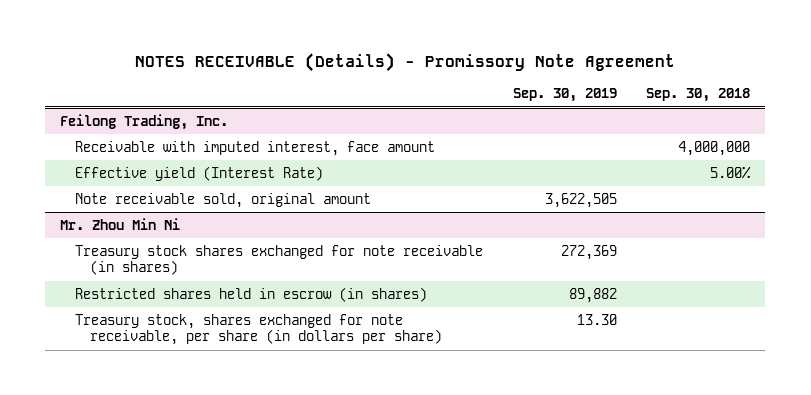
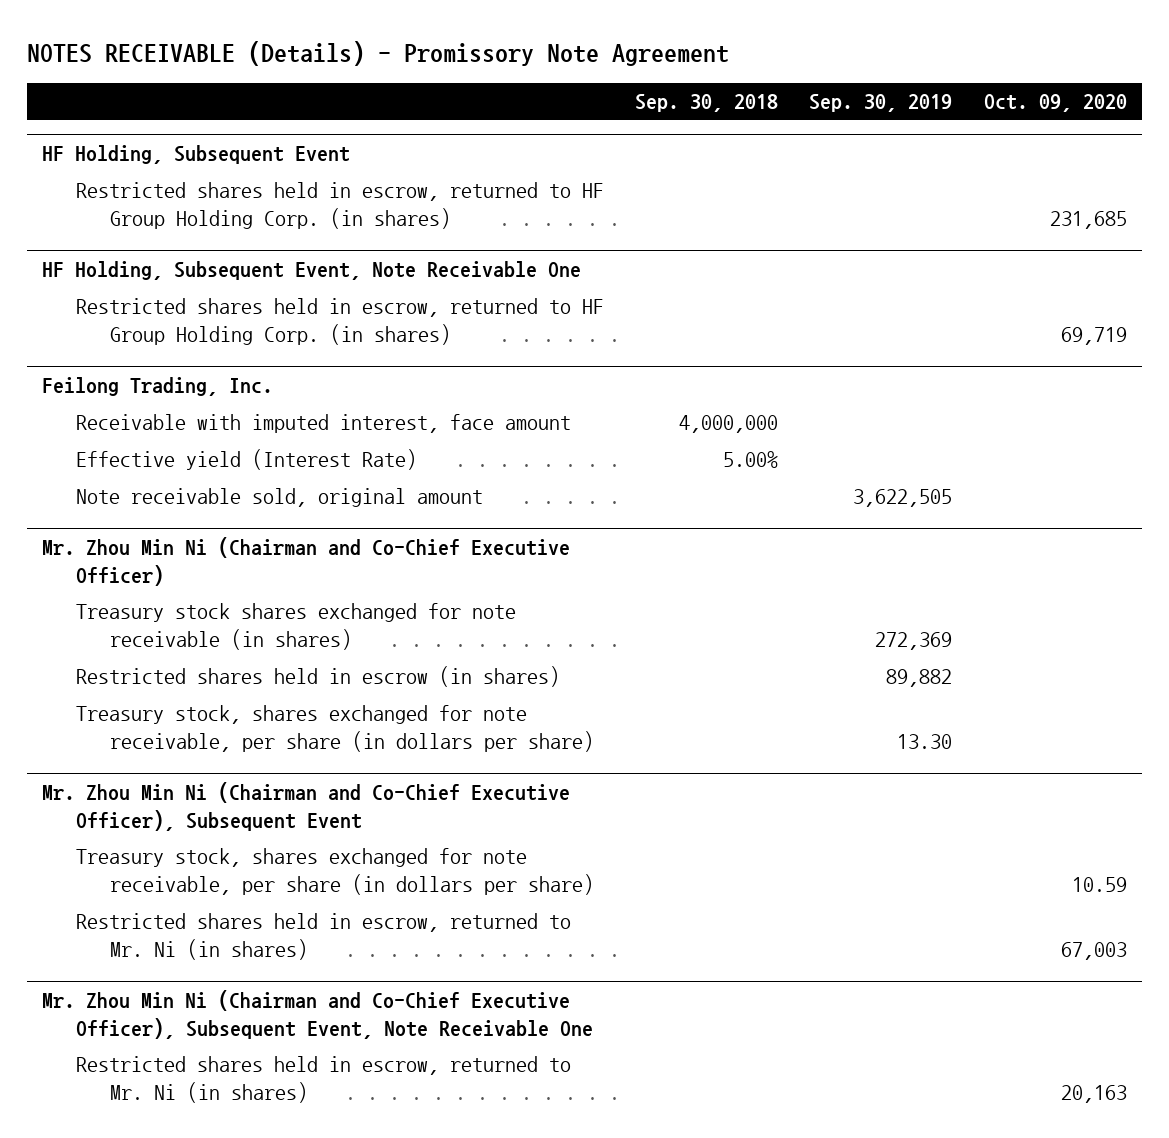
- | Sep. 30, 2019 | Sep. 30, 2018
+ | Sep. 30, 2018 | Sep. 30, 2019 | Oct. 09, 2020
+ HF Holding, Subsequent Event
+ Restricted shares held in escrow, returned to HF Group Holding Corp. (in shares) | | | 231,685
+ HF Holding, Subsequent Event, Note Receivable One
+ Restricted shares held in escrow, returned to HF Group Holding Corp. (in shares) | | | 69,719
- Mr. Zhou Min Ni
+ Mr. Zhou Min Ni (Chairman and Co-Chief Executive Officer)
+ Mr. Zhou Min Ni (Chairman and Co-Chief Executive Officer), Subsequent Event
+ Treasury stock, shares exchanged for note receivable, per share (in dollars per share) | | | 10.59
+ Restricted shares held in escrow, returned to Mr. Ni (in shares) | | | 67,003
+ Mr. Zhou Min Ni (Chairman and Co-Chief Executive Officer), Subsequent Event, Note Receivable One
+ Restricted shares held in escrow, returned to Mr. Ni (in shares) | | | 20,163

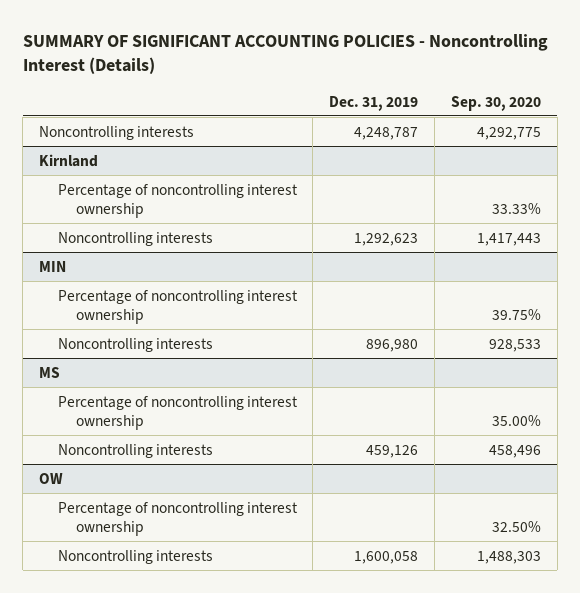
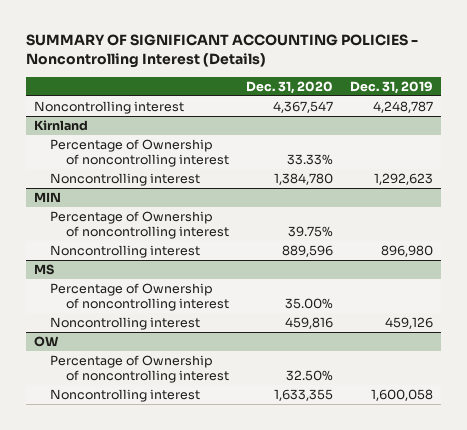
- | Dec. 31, 2019 | Sep. 30, 2020
+ | Dec. 31, 2020 | Dec. 31, 2019
- Noncontrolling interests | 4,248,787 | 4,292,775
+ Noncontrolling interest | 4,367,547 | 4,248,787
@ Kirnland
- Percentage of noncontrolling interest ownership | | 33.33%
- Noncontrolling interests | 1,292,623 | 1,417,443
+ Percentage of Ownership of noncontrolling interest | 33.33% |
+ Noncontrolling interest | 1,384,780 | 1,292,623
@ MIN
- Percentage of noncontrolling interest ownership | | 39.75%
- Noncontrolling interests | 896,980 | 928,533
+ Percentage of Ownership of noncontrolling interest | 39.75% |
+ Noncontrolling interest | 889,596 | 896,980
@ MS
- Percentage of noncontrolling interest ownership | | 35.00%
- Noncontrolling interests | 459,126 | 458,496
+ Percentage of Ownership of noncontrolling interest | 35.00% |
+ Noncontrolling interest | 459,816 | 459,126
@ OW
- Percentage of noncontrolling interest ownership | | 32.50%
- Noncontrolling interests | 1,600,058 | 1,488,303
+ Percentage of Ownership of noncontrolling interest | 32.50% |
+ Noncontrolling interest | 1,633,355 | 1,600,058

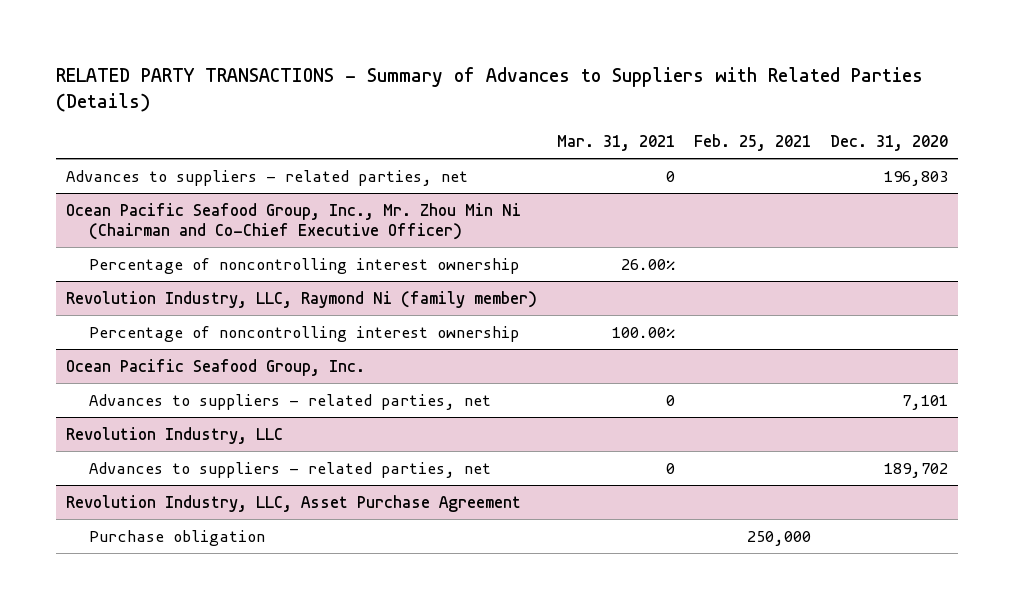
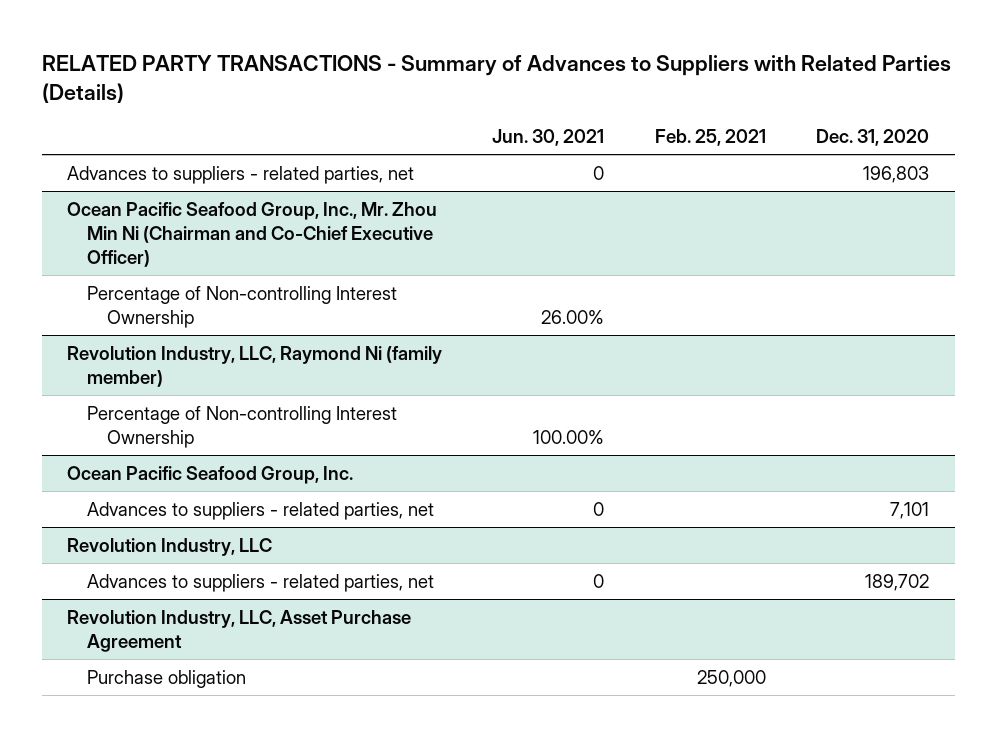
- | Mar. 31, 2021 | Feb. 25, 2021 | Dec. 31, 2020
+ | Jun. 30, 2021 | Feb. 25, 2021 | Dec. 31, 2020
@ Ocean Pacific Seafood Group, Inc., Mr. Zhou Min Ni (Chairman and Co-Chief Executive Officer)
- Percentage of noncontrolling interest ownership | 26.00% | |
+ Percentage of Non-controlling Interest Ownership | 26.00% | |
@ Revolution Industry, LLC, Raymond Ni (family member)
- Percentage of noncontrolling interest ownership | 100.00% | |
+ Percentage of Non-controlling Interest Ownership | 100.00% | |

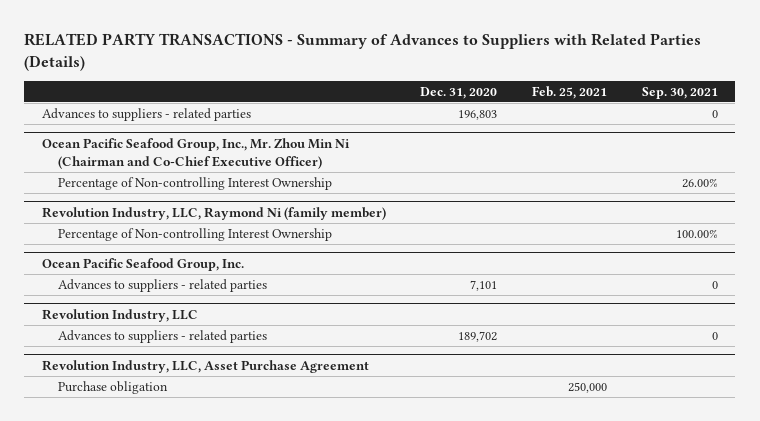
- | Jun. 30, 2021 | Feb. 25, 2021 | Dec. 31, 2020
+ | Dec. 31, 2020 | Feb. 25, 2021 | Sep. 30, 2021
- Advances to suppliers - related parties, net | 0 | | 196,803
+ Advances to suppliers - related parties | 196,803 | | 0
@ Ocean Pacific Seafood Group, Inc.
- Advances to suppliers - related parties, net | 0 | | 7,101
+ Advances to suppliers - related parties | 7,101 | | 0
@ Revolution Industry, LLC
- Advances to suppliers - related parties, net | 0 | | 189,702
+ Advances to suppliers - related parties | 189,702 | | 0

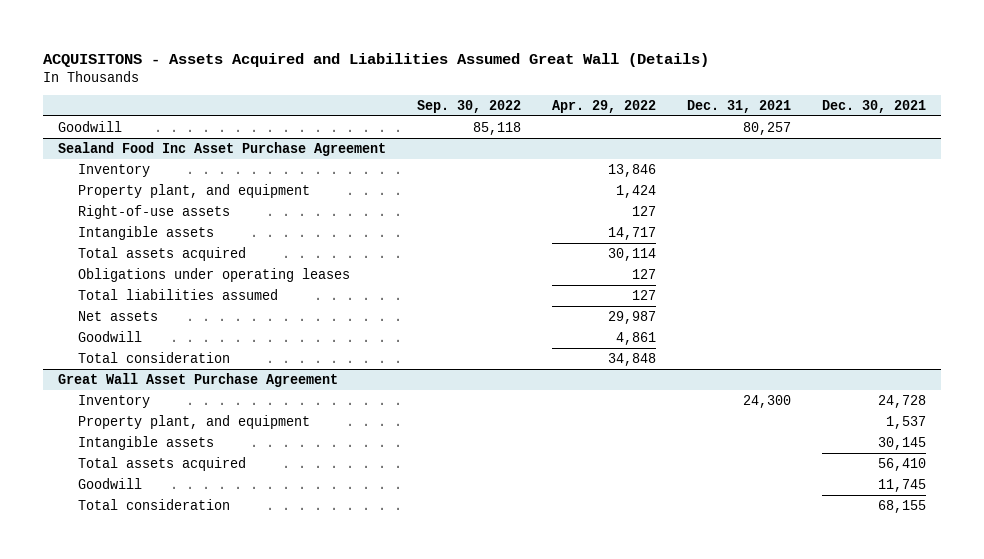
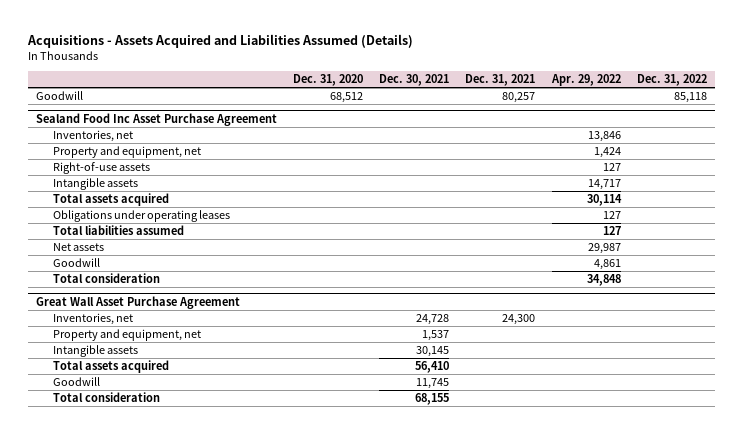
- ACQUISITONS - Assets Acquired and Liabilities Assumed Great Wall (Details)
+ Acquisitions - Assets Acquired and Liabilities Assumed (Details)
- | Sep. 30, 2022 | Apr. 29, 2022 | Dec. 31, 2021 | Dec. 30, 2021
+ | Dec. 31, 2020 | Dec. 30, 2021 | Dec. 31, 2021 | Apr. 29, 2022 | Dec. 31, 2022
@ Sealand Food Inc Asset Purchase Agreement
- Inventory | | 13,846 | |
- Property plant, and equipment | | 1,424 | |
+ Inventories, net | | | | 13,846 |
+ Property and equipment, net | | | | 1,424 |
@ Great Wall Asset Purchase Agreement
- Inventory | | | 24,300 | 24,728
- Property plant, and equipment | | | | 1,537
+ Inventories, net | | 24,728 | 24,300 | |
+ Property and equipment, net | | 1,537 | | |

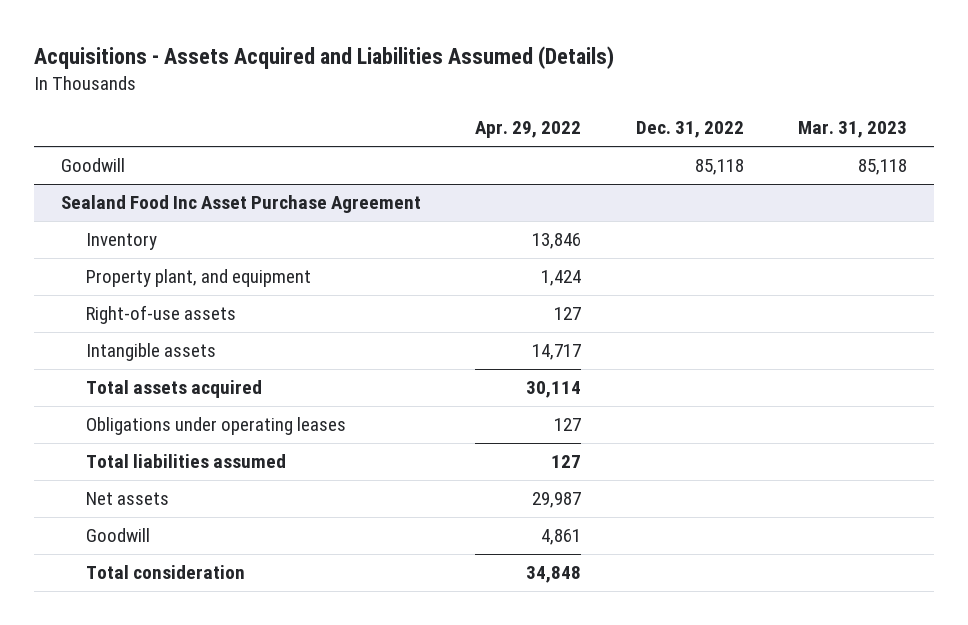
- | Dec. 31, 2020 | Dec. 30, 2021 | Dec. 31, 2021 | Apr. 29, 2022 | Dec. 31, 2022
+ | Apr. 29, 2022 | Dec. 31, 2022 | Mar. 31, 2023
@ Sealand Food Inc Asset Purchase Agreement
- Inventories, net | | | | 13,846 |
- Property and equipment, net | | | | 1,424 |
+ Inventory | 13,846 | |
+ Property plant, and equipment | 1,424 | |
- Great Wall Asset Purchase Agreement
- Inventories, net | | 24,728 | 24,300 | |
- Property and equipment, net | | 1,537 | | |
- Intangible assets | | 30,145 | | |
- Total assets acquired | | 56,410 | | |
- Goodwill | | 11,745 | | |
- Total consideration | | 68,155 | | |

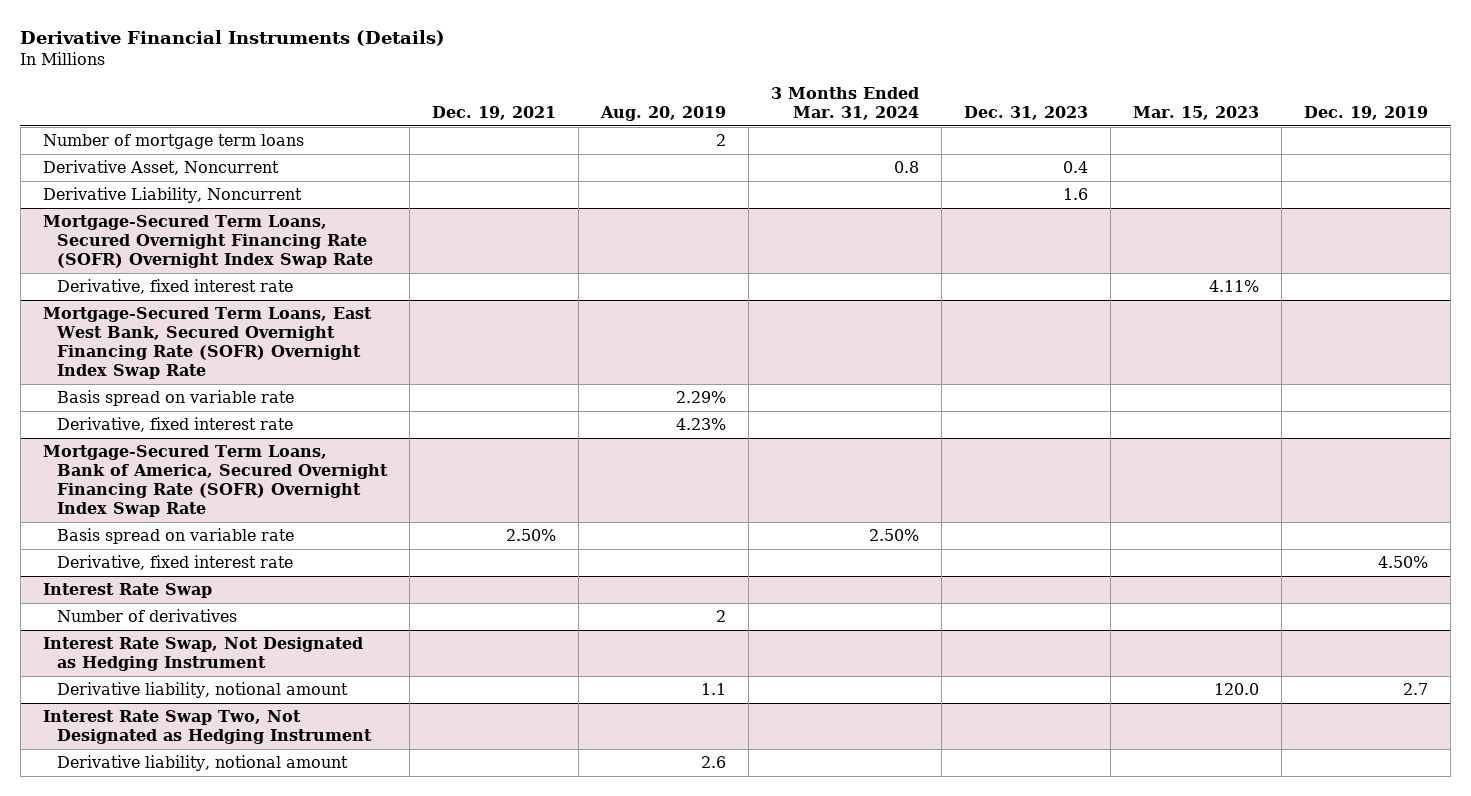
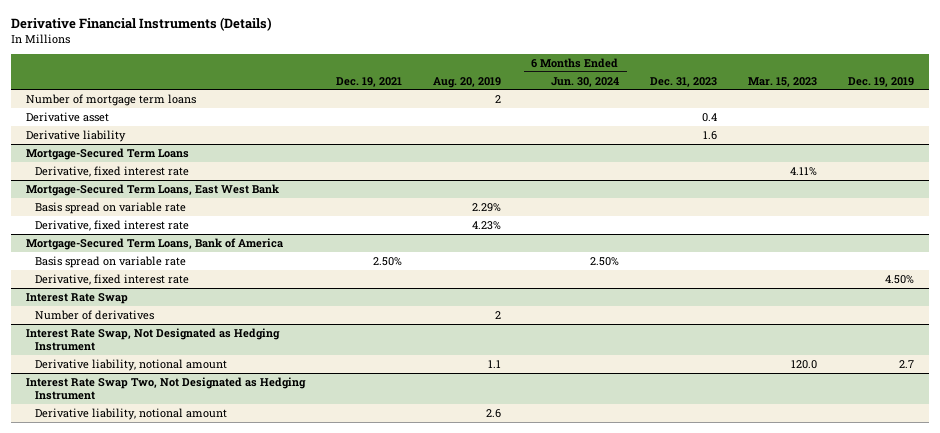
- | Dec. 19, 2021 | Aug. 20, 2019 | 3 Months Ended Mar. 31, 2024 | Dec. 31, 2023 | Mar. 15, 2023 | Dec. 19, 2019
+ | Dec. 19, 2021 | Aug. 20, 2019 | 6 Months Ended Jun. 30, 2024 | Dec. 31, 2023 | Mar. 15, 2023 | Dec. 19, 2019
- Derivative Asset, Noncurrent | | | 0.8 | 0.4 | |
- Derivative Liability, Noncurrent | | | | 1.6 | |
- Mortgage-Secured Term Loans, Secured Overnight Financing Rate (SOFR) Overnight Index Swap Rate
+ Derivative asset | | | | 0.4 | |
+ Derivative liability | | | | 1.6 | |
+ Mortgage-Secured Term Loans
- Mortgage-Secured Term Loans, East West Bank, Secured Overnight Financing Rate (SOFR) Overnight Index Swap Rate
+ Mortgage-Secured Term Loans, East West Bank
- Mortgage-Secured Term Loans, Bank of America, Secured Overnight Financing Rate (SOFR) Overnight Index Swap Rate
+ Mortgage-Secured Term Loans, Bank of America

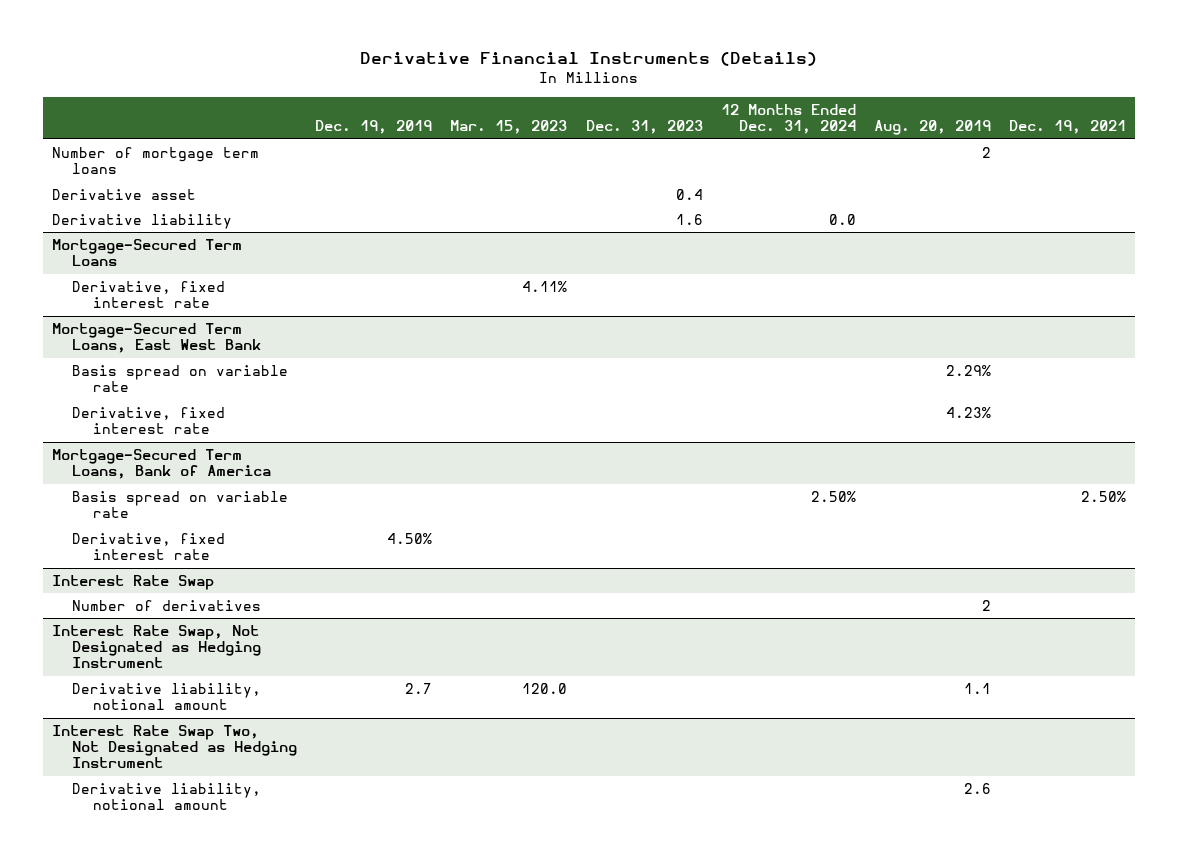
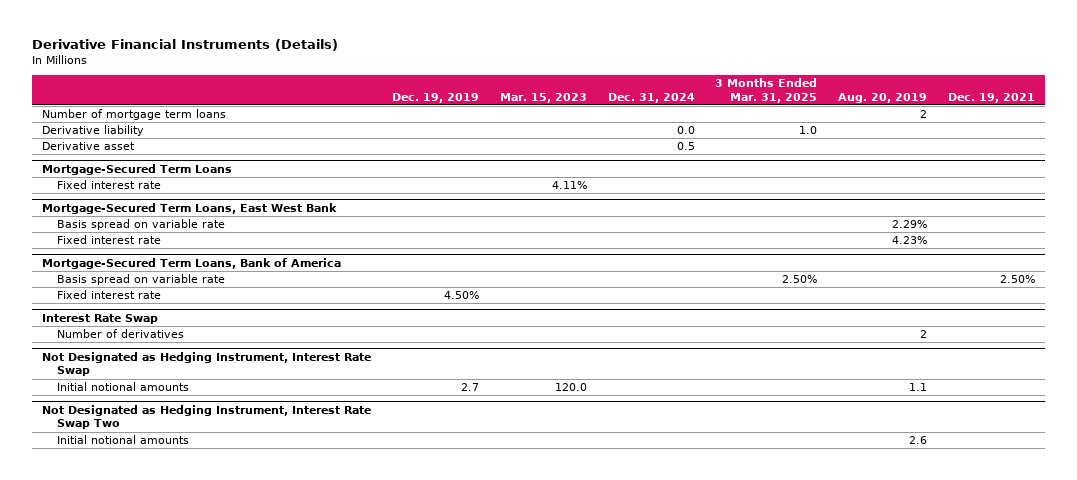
- | Dec. 19, 2019 | Mar. 15, 2023 | Dec. 31, 2023 | 12 Months Ended Dec. 31, 2024 | Aug. 20, 2019 | Dec. 19, 2021
+ | Dec. 19, 2019 | Mar. 15, 2023 | Dec. 31, 2024 | 3 Months Ended Mar. 31, 2025 | Aug. 20, 2019 | Dec. 19, 2021
moved down: Derivative asset | | | 0.5 | | |
@ Mortgage-Secured Term Loans
- Derivative, fixed interest rate | | 4.11% | | | |
+ Fixed interest rate | | 4.11% | | | |
@ Mortgage-Secured Term Loans, East West Bank
- Derivative, fixed interest rate | | | | | 4.23% |
+ Fixed interest rate | | | | | 4.23% |
@ Mortgage-Secured Term Loans, Bank of America
- Derivative, fixed interest rate | 4.50% | | | | |
+ Fixed interest rate | 4.50% | | | | |
- Interest Rate Swap, Not Designated as Hedging Instrument
- Derivative liability, notional amount | 2.7 | 120.0 | | | 1.1 |
- Interest Rate Swap Two, Not Designated as Hedging Instrument
- Derivative liability, notional amount | | | | | 2.6 |
+ Not Designated as Hedging Instrument, Interest Rate Swap
+ Initial notional amounts | 2.7 | 120.0 | | | 1.1 |
+ Not Designated as Hedging Instrument, Interest Rate Swap Two
+ Initial notional amounts | | | | | 2.6 |

